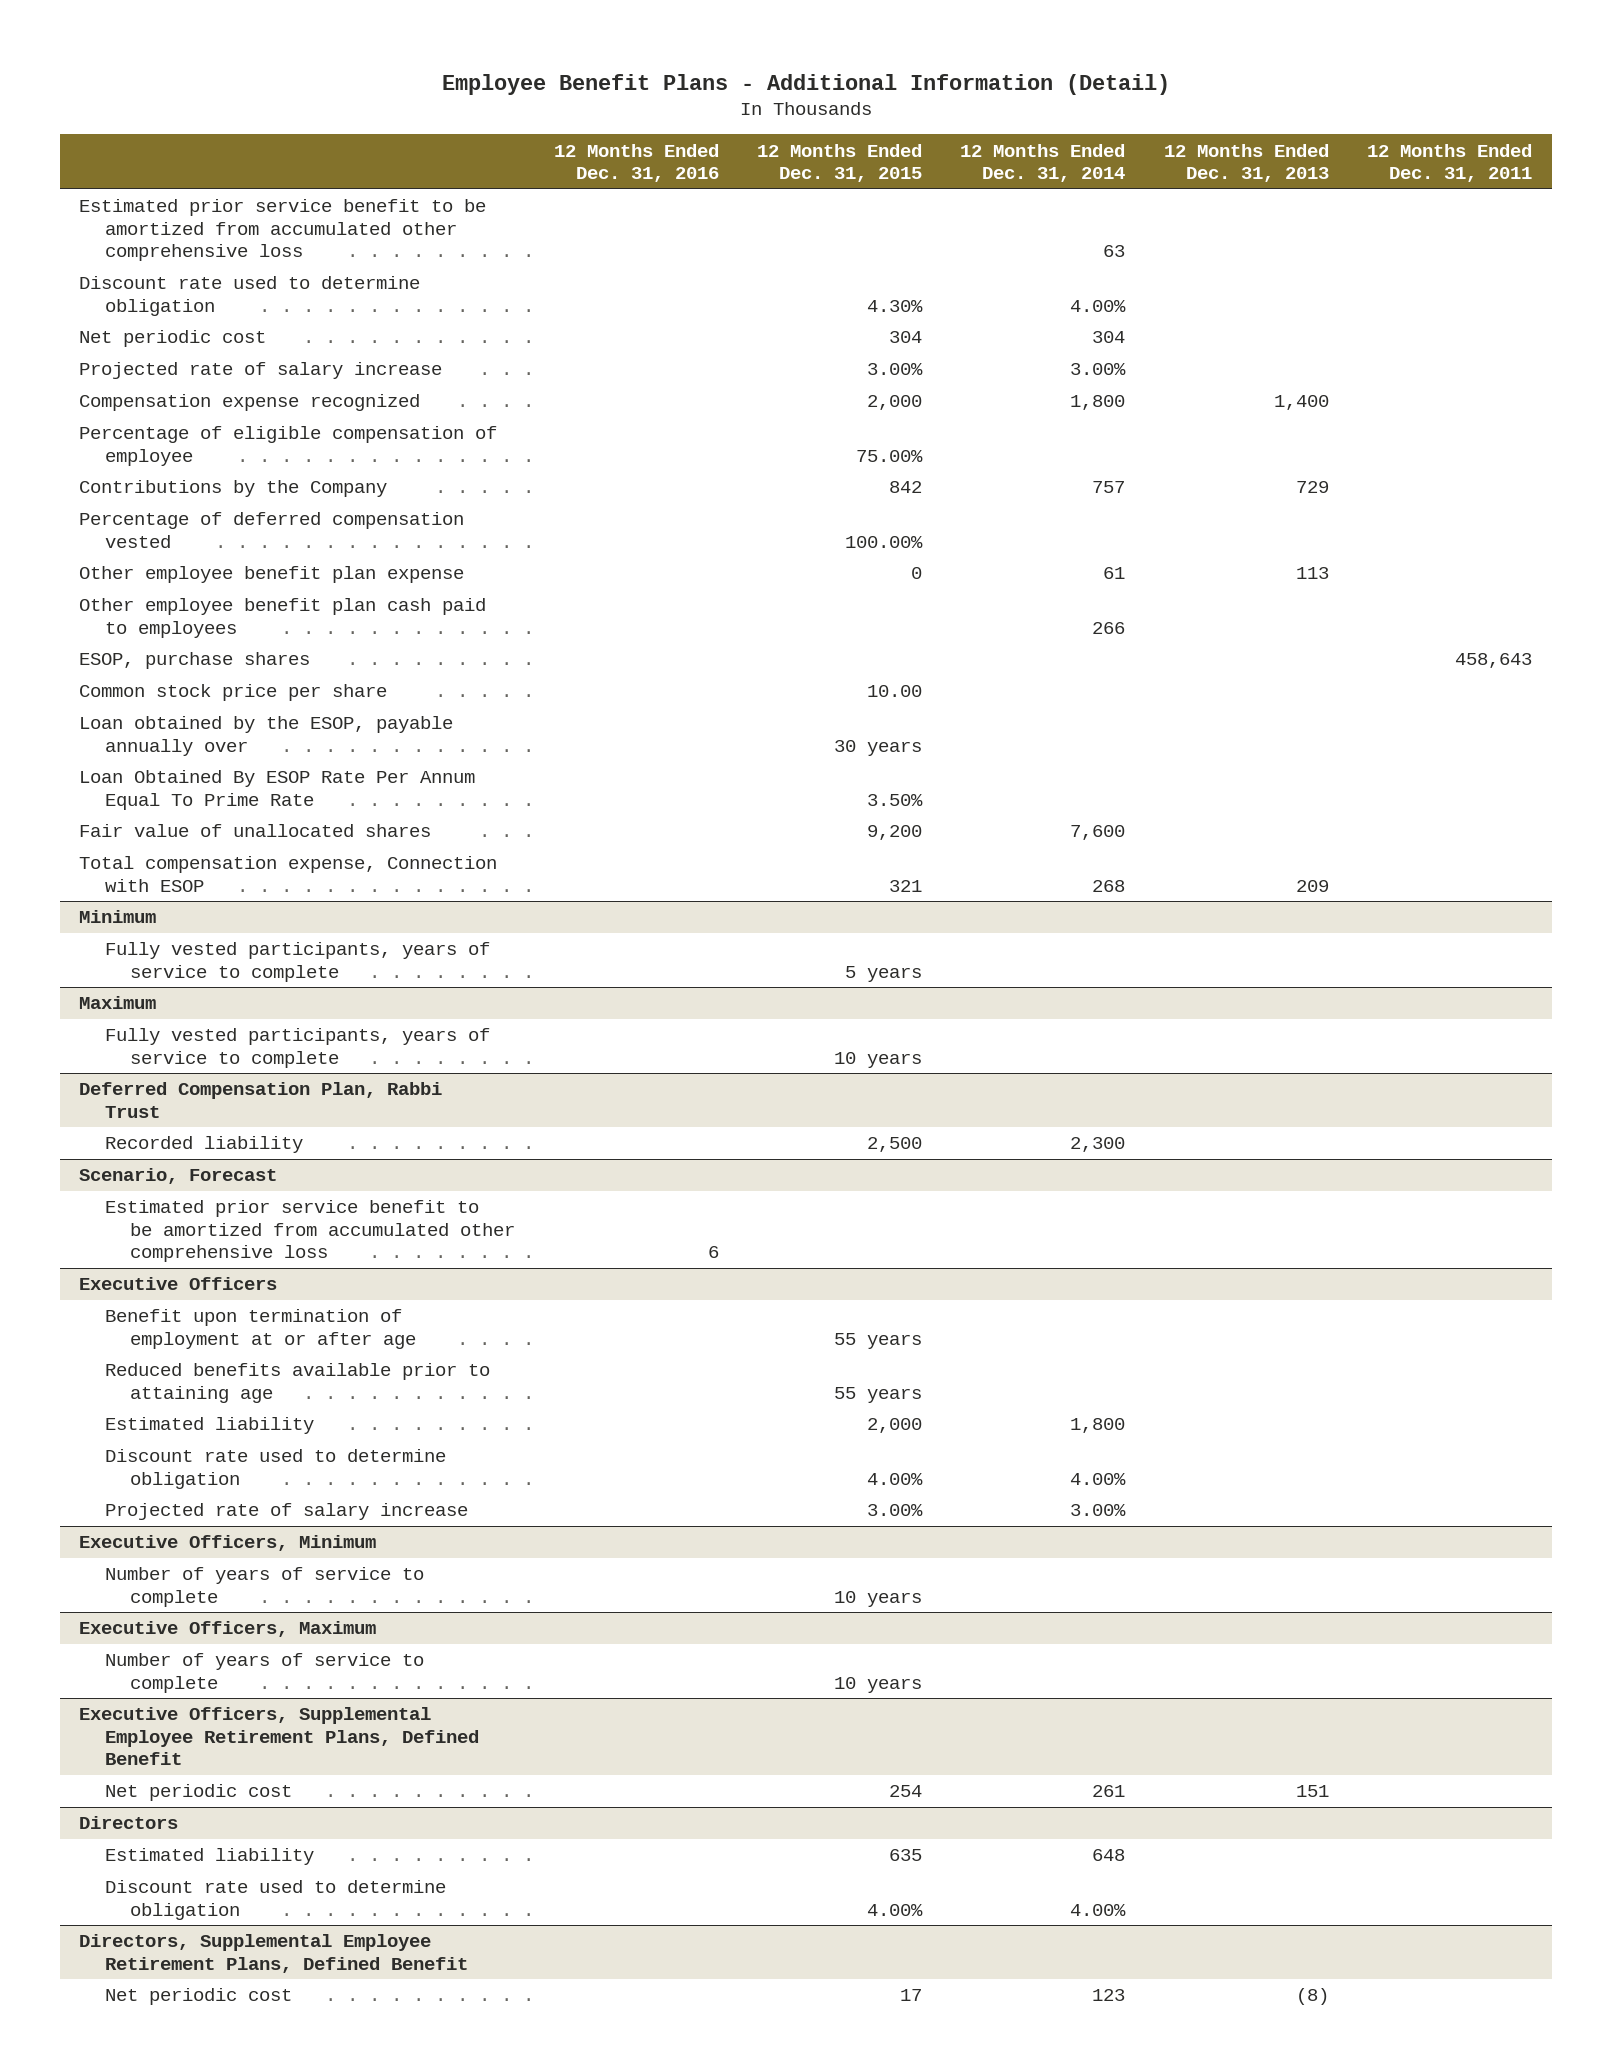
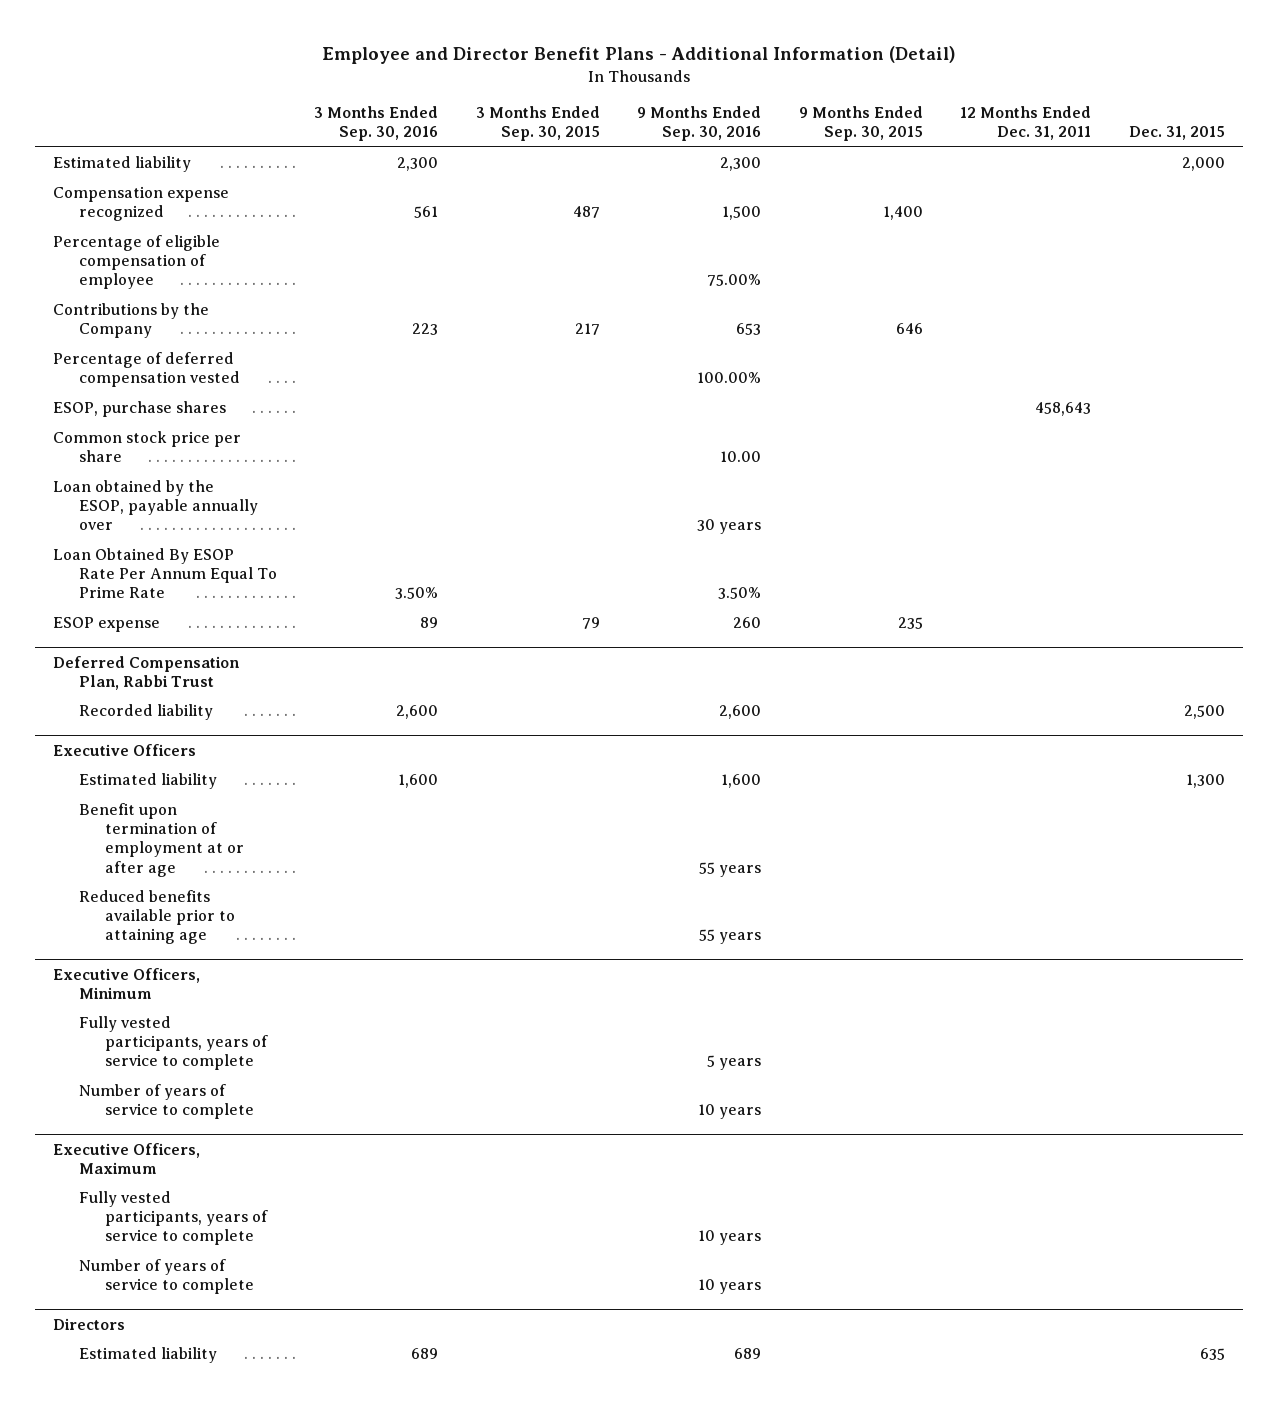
- Employee Benefit Plans - Additional Information (Detail)
+ Employee and Director Benefit Plans - Additional Information (Detail)
- | 12 Months Ended Dec. 31, 2016 | 12 Months Ended Dec. 31, 2015 | 12 Months Ended Dec. 31, 2014 | 12 Months Ended Dec. 31, 2013 | 12 Months Ended Dec. 31, 2011
+ | 3 Months Ended Sep. 30, 2016 | 3 Months Ended Sep. 30, 2015 | 9 Months Ended Sep. 30, 2016 | 9 Months Ended Sep. 30, 2015 | 12 Months Ended Dec. 31, 2011 | Dec. 31, 2015
- Estimated prior service benefit to be amortized from accumulated other comprehensive loss | | | 63 | |
- Discount rate used to determine obligation | | 4.30% | 4.00% | |
- Net periodic cost | | 304 | 304 | |
- Projected rate of salary increase | | 3.00% | 3.00% | |
+ Estimated liability | 2,300 | | 2,300 | | | 2,000
- Other employee benefit plan expense | | 0 | 61 | 113 |
- Other employee benefit plan cash paid to employees | | | 266 | |
- Fair value of unallocated shares | | 9,200 | 7,600 | |
- Total compensation expense, Connection with ESOP | | 321 | 268 | 209 |
- Minimum
- Fully vested participants, years of service to complete | | 5 years | | |
- Maximum
- Fully vested participants, years of service to complete | | 10 years | | |
+ ESOP expense | 89 | 79 | 260 | 235 | |
- Scenario, Forecast
- Estimated prior service benefit to be amortized from accumulated other comprehensive loss | 6 | | | |
@ Executive Officers
moved up: Estimated liability | 1,600 | | 1,600 | | | 1,300
- Discount rate used to determine obligation | | 4.00% | 4.00% | |
- Projected rate of salary increase | | 3.00% | 3.00% | |
@ Executive Officers, Minimum
+ Fully vested participants, years of service to complete | | | 5 years | | |
@ Executive Officers, Maximum
+ Fully vested participants, years of service to complete | | | 10 years | | |
- Executive Officers, Supplemental Employee Retirement Plans, Defined Benefit
- Net periodic cost | | 254 | 261 | 151 |
@ Directors
- Discount rate used to determine obligation | | 4.00% | 4.00% | |
- Directors, Supplemental Employee Retirement Plans, Defined Benefit
- Net periodic cost | | 17 | 123 | (8) |

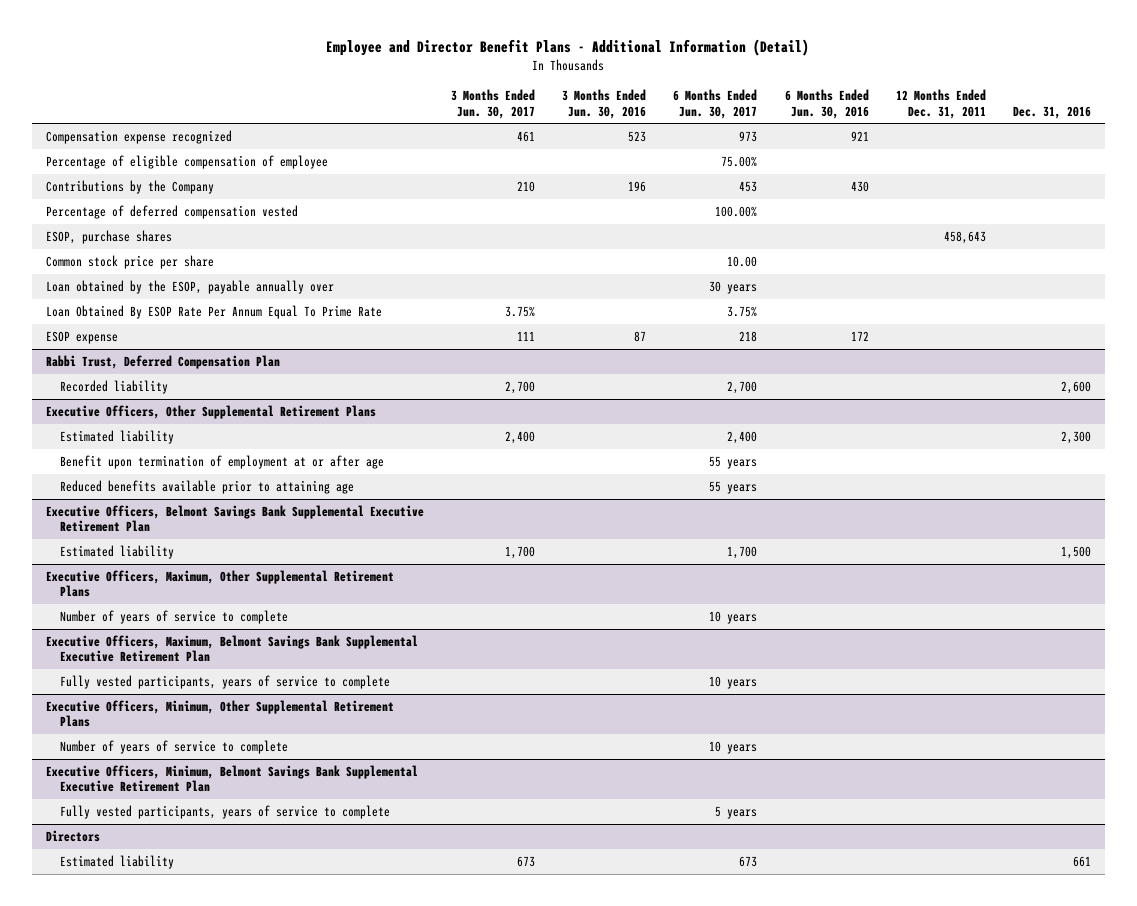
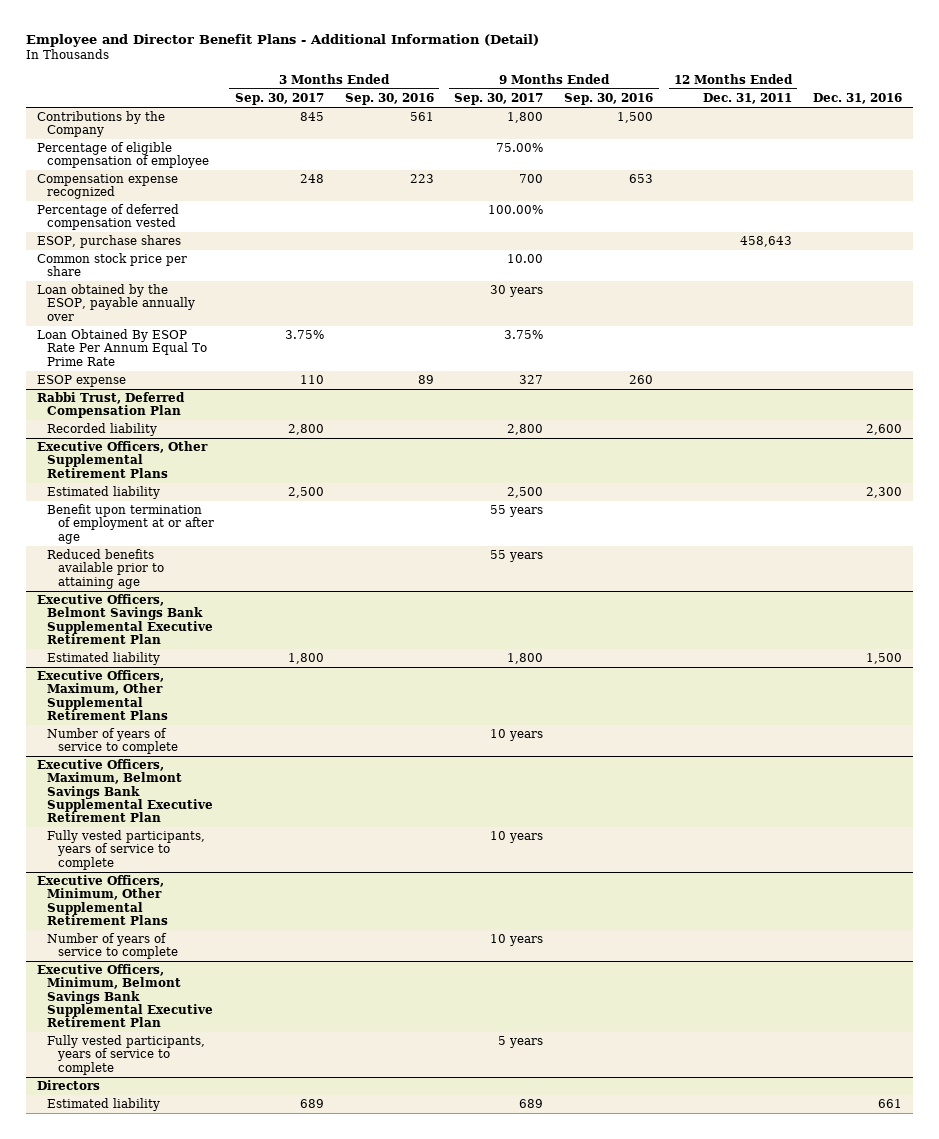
- | 3 Months Ended Jun. 30, 2017 | 3 Months Ended Jun. 30, 2016 | 6 Months Ended Jun. 30, 2017 | 6 Months Ended Jun. 30, 2016 | 12 Months Ended Dec. 31, 2011 | Dec. 31, 2016
+ | 3 Months Ended Sep. 30, 2017 | 3 Months Ended Sep. 30, 2016 | 9 Months Ended Sep. 30, 2017 | 9 Months Ended Sep. 30, 2016 | 12 Months Ended Dec. 31, 2011 | Dec. 31, 2016
moved down: Percentage of eligible compensation of employee | | | 75.00% | | |
moved down: Compensation expense recognized | 248 | 223 | 700 | 653 | |

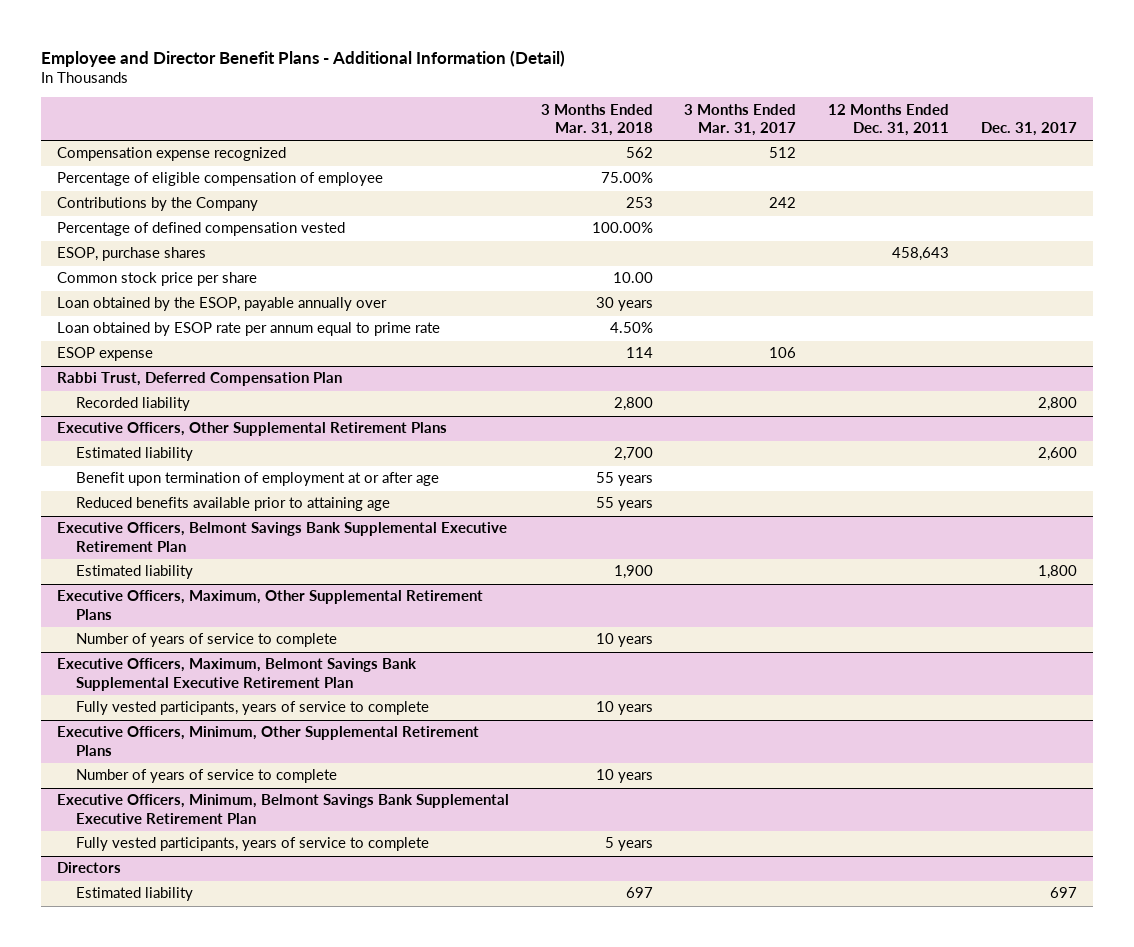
- | 3 Months Ended Sep. 30, 2017 | 3 Months Ended Sep. 30, 2016 | 9 Months Ended Sep. 30, 2017 | 9 Months Ended Sep. 30, 2016 | 12 Months Ended Dec. 31, 2011 | Dec. 31, 2016
+ | 3 Months Ended Mar. 31, 2018 | 3 Months Ended Mar. 31, 2017 | 12 Months Ended Dec. 31, 2011 | Dec. 31, 2017
- Percentage of deferred compensation vested | | | 100.00% | | |
moved down: Percentage of eligible compensation of employee | 75.00% | | |
moved down: Contributions by the Company | 253 | 242 | |
+ Percentage of defined compensation vested | 100.00% | | |
- Loan Obtained By ESOP Rate Per Annum Equal To Prime Rate | 3.75% | | 3.75% | | |
+ Loan obtained by ESOP rate per annum equal to prime rate | 4.50% | | |

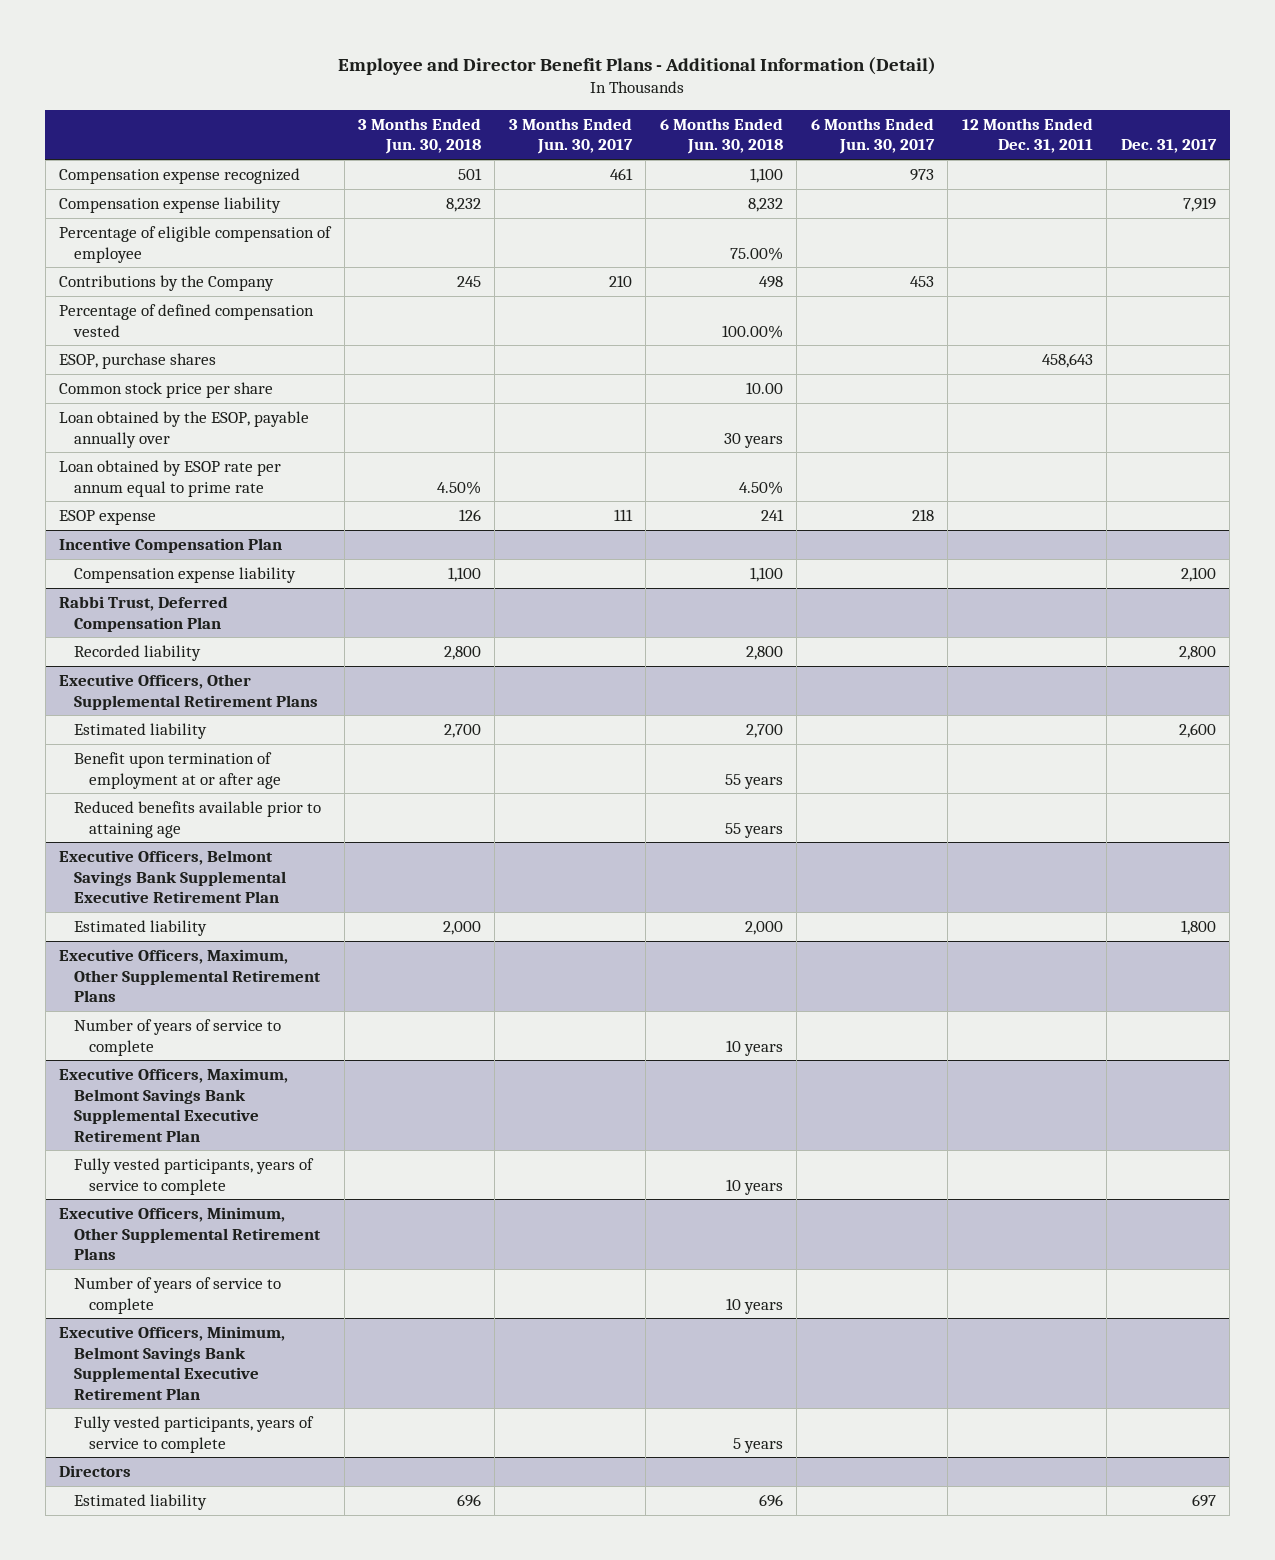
- | 3 Months Ended Mar. 31, 2018 | 3 Months Ended Mar. 31, 2017 | 12 Months Ended Dec. 31, 2011 | Dec. 31, 2017
+ | 3 Months Ended Jun. 30, 2018 | 3 Months Ended Jun. 30, 2017 | 6 Months Ended Jun. 30, 2018 | 6 Months Ended Jun. 30, 2017 | 12 Months Ended Dec. 31, 2011 | Dec. 31, 2017
+ Compensation expense liability | 8,232 | | 8,232 | | | 7,919
+ Incentive Compensation Plan
+ Compensation expense liability | 1,100 | | 1,100 | | | 2,100

